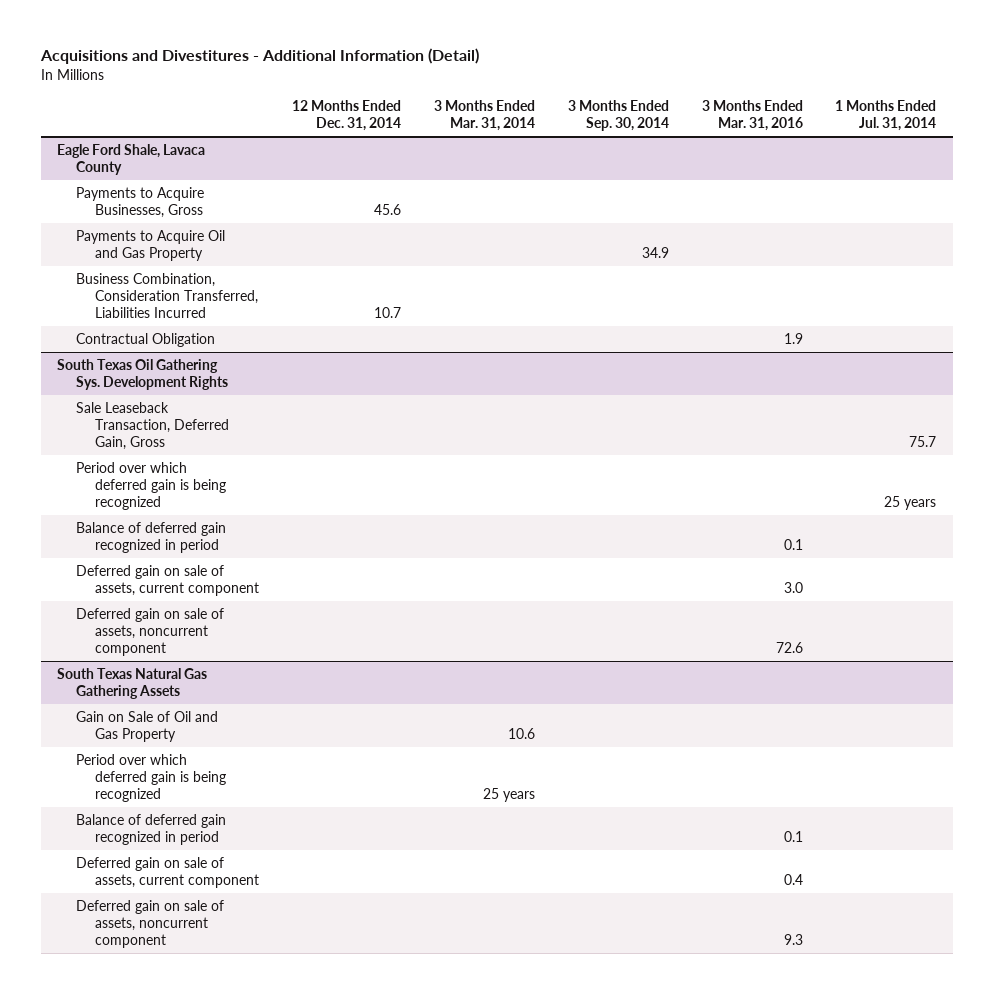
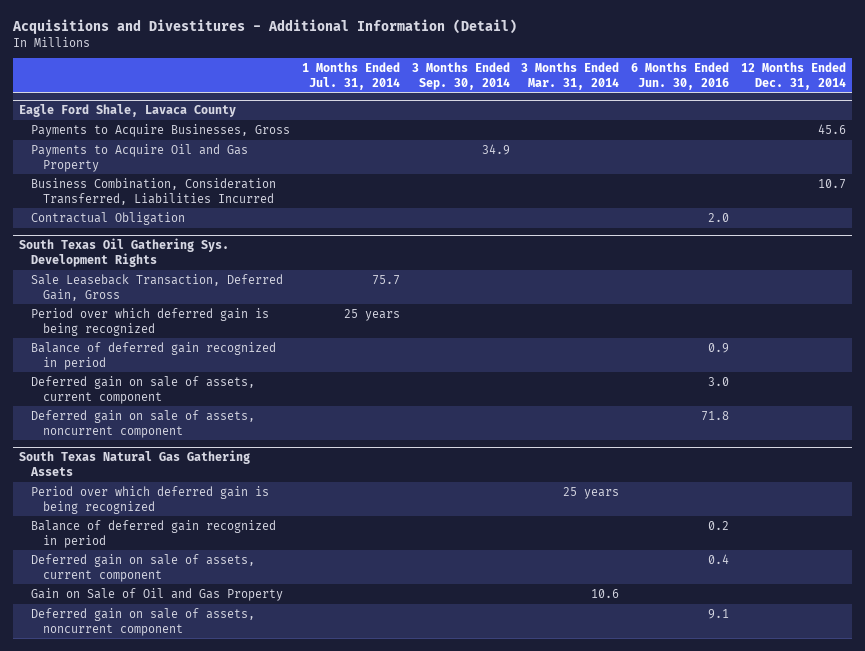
- | 12 Months Ended Dec. 31, 2014 | 3 Months Ended Mar. 31, 2014 | 3 Months Ended Sep. 30, 2014 | 3 Months Ended Mar. 31, 2016 | 1 Months Ended Jul. 31, 2014
+ | 1 Months Ended Jul. 31, 2014 | 3 Months Ended Sep. 30, 2014 | 3 Months Ended Mar. 31, 2014 | 6 Months Ended Jun. 30, 2016 | 12 Months Ended Dec. 31, 2014
@ South Texas Natural Gas Gathering Assets
moved down: Gain on Sale of Oil and Gas Property | | | 10.6 | |

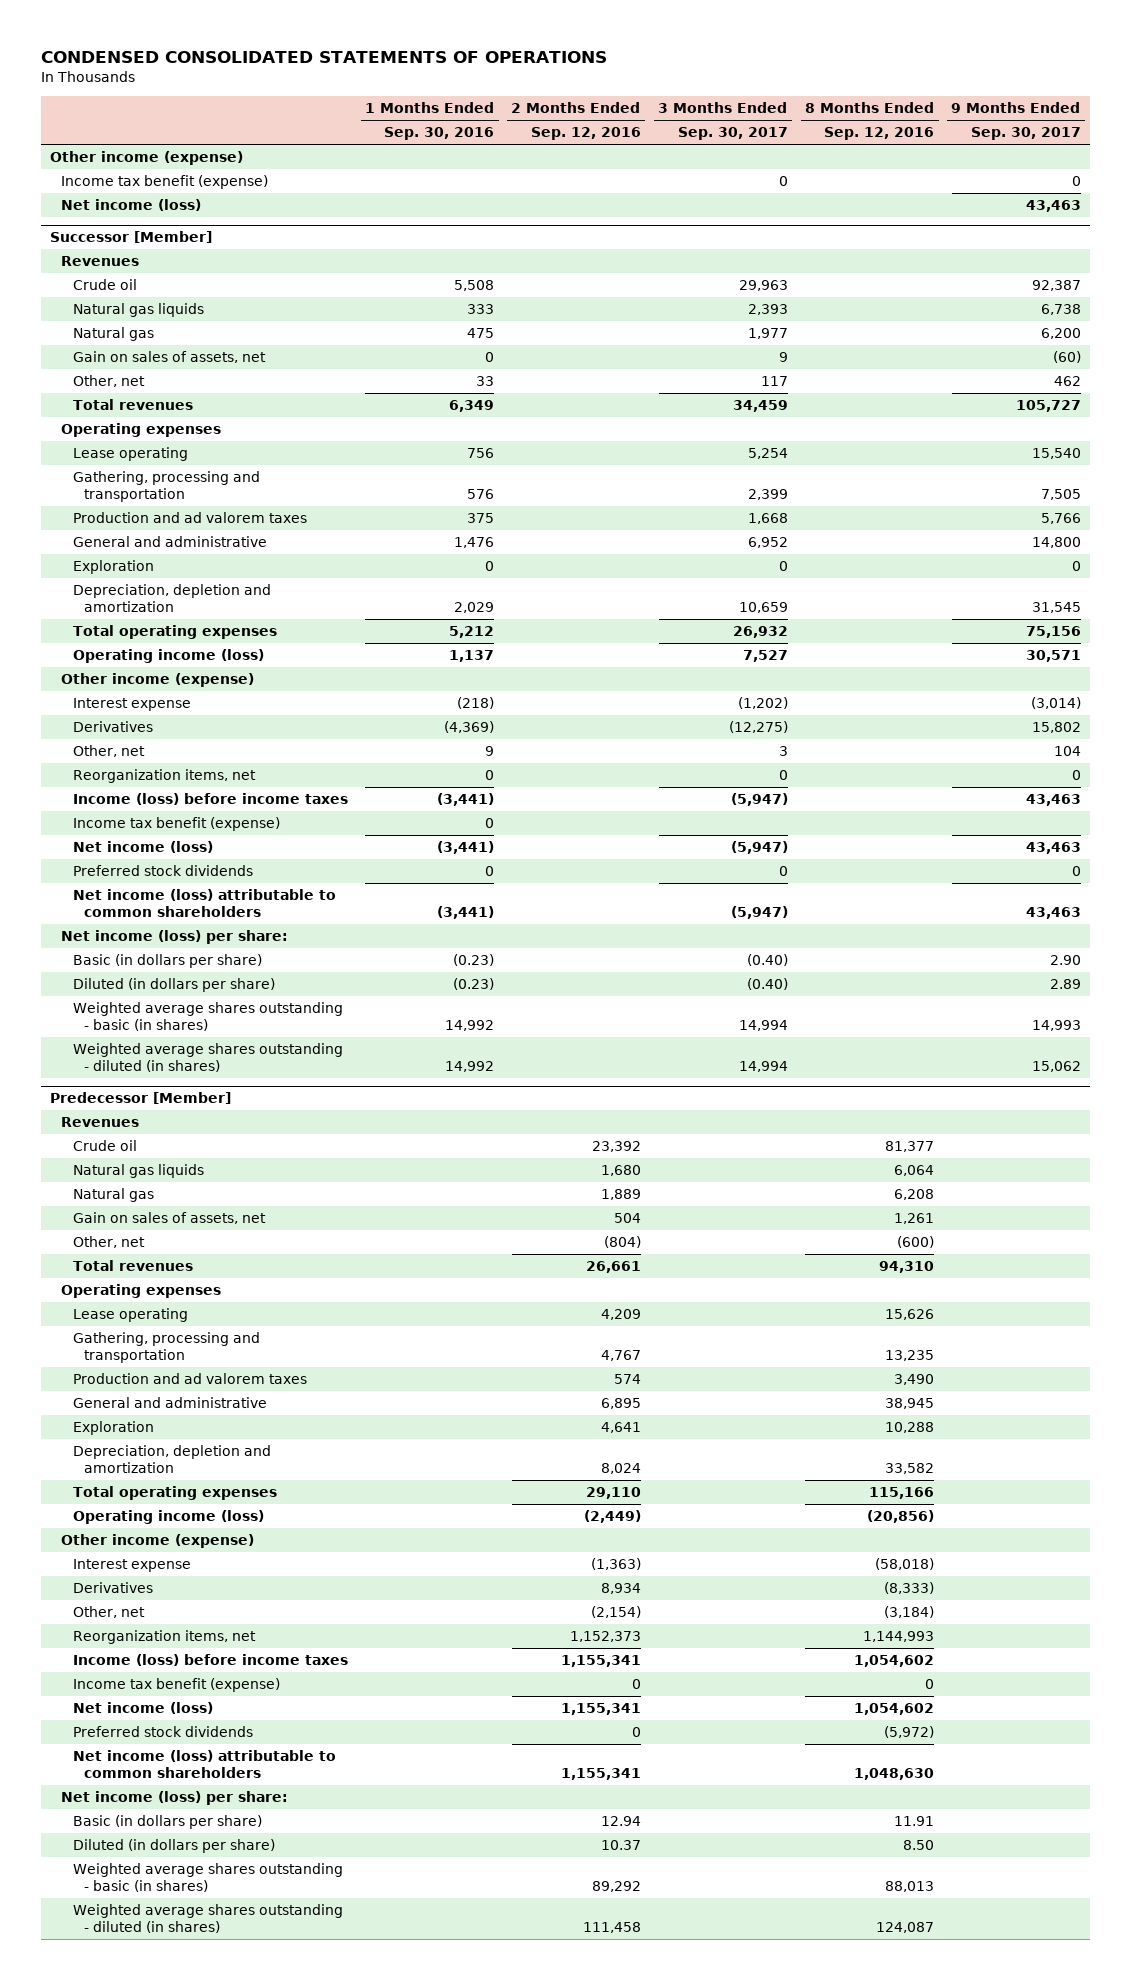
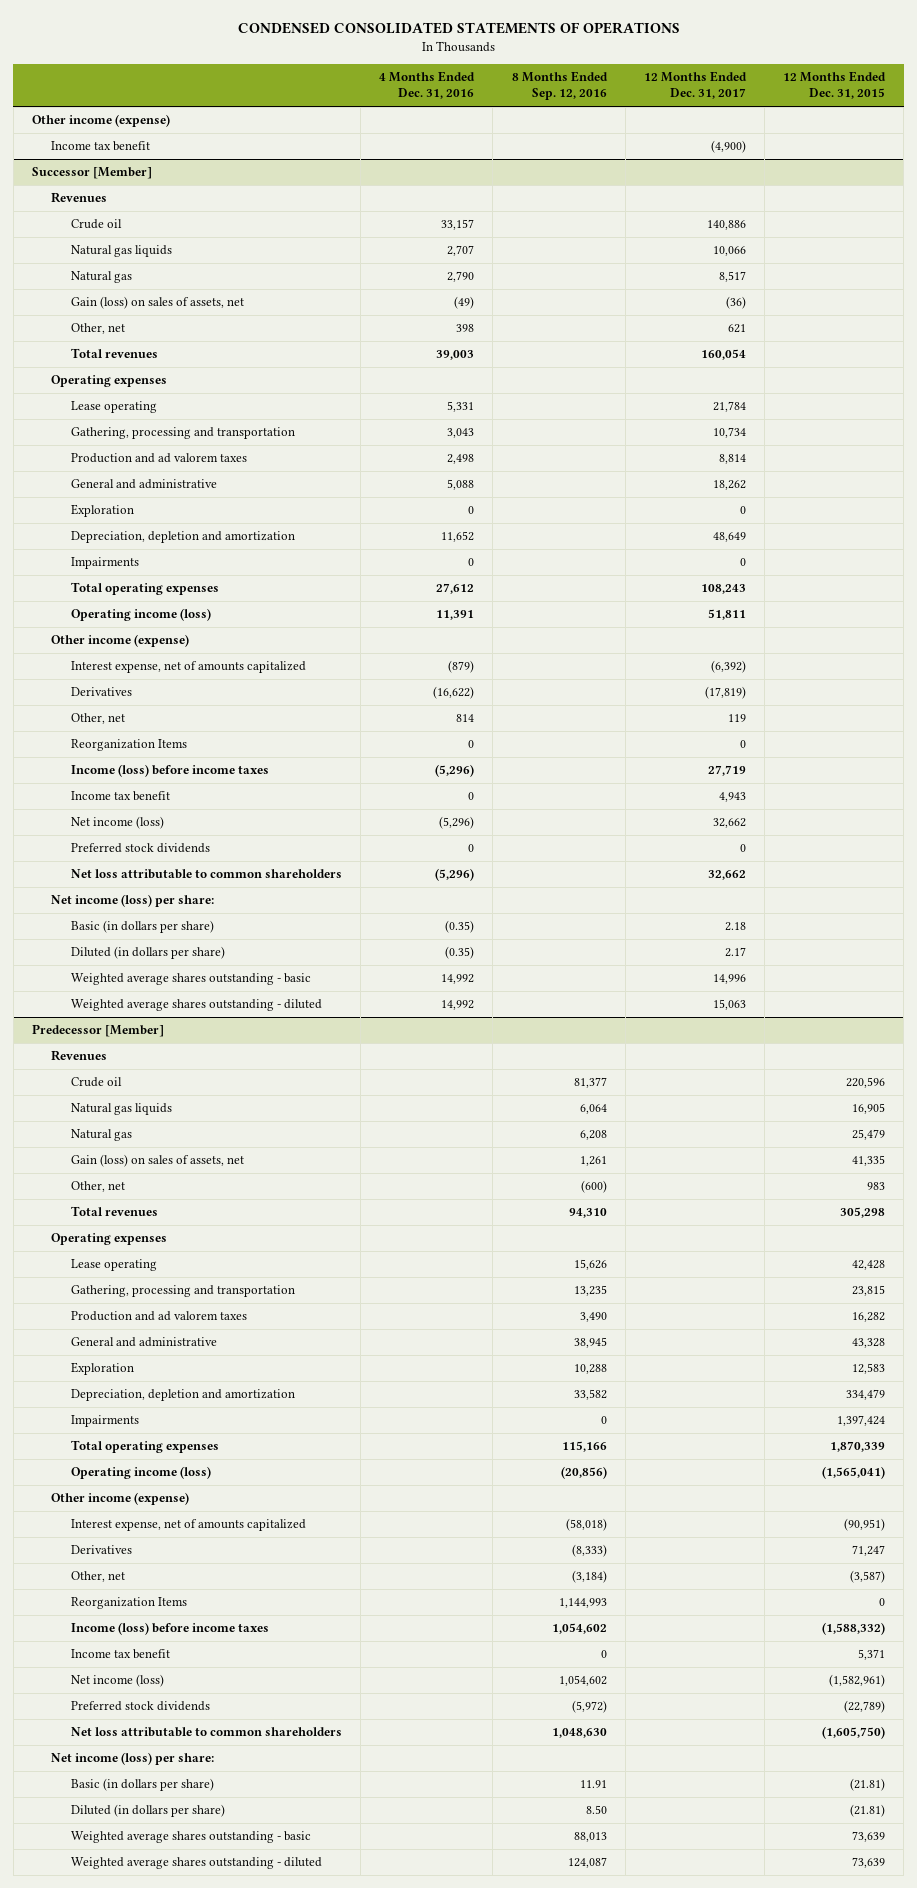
- | 1 Months Ended Sep. 30, 2016 | 2 Months Ended Sep. 12, 2016 | 3 Months Ended Sep. 30, 2017 | 8 Months Ended Sep. 12, 2016 | 9 Months Ended Sep. 30, 2017
+ | 4 Months Ended Dec. 31, 2016 | 8 Months Ended Sep. 12, 2016 | 12 Months Ended Dec. 31, 2017 | 12 Months Ended Dec. 31, 2015
- Income tax benefit (expense) | | | 0 | | 0
- Net income (loss) | | | | | 43,463
+ Income tax benefit | | | (4,900) |
@ Successor [Member]
- Gain on sales of assets, net | 0 | | 9 | | (60)
+ Gain (loss) on sales of assets, net | (49) | | (36) |
+ Impairments | 0 | | 0 |
- Interest expense | (218) | | (1,202) | | (3,014)
+ Interest expense, net of amounts capitalized | (879) | | (6,392) |
- Reorganization items, net | 0 | | 0 | | 0
+ Reorganization Items | 0 | | 0 |
- Income tax benefit (expense) | 0 | | | |
+ Income tax benefit | 0 | | 4,943 |
- Net income (loss) attributable to common shareholders | (3,441) | | (5,947) | | 43,463
+ Net loss attributable to common shareholders | (5,296) | | 32,662 |
- Weighted average shares outstanding - basic (in shares) | 14,992 | | 14,994 | | 14,993
- Weighted average shares outstanding - diluted (in shares) | 14,992 | | 14,994 | | 15,062
+ Weighted average shares outstanding - basic | 14,992 | | 14,996 |
+ Weighted average shares outstanding - diluted | 14,992 | | 15,063 |
@ Predecessor [Member]
- Gain on sales of assets, net | | 504 | | 1,261 |
+ Gain (loss) on sales of assets, net | | 1,261 | | 41,335
+ Impairments | | 0 | | 1,397,424
- Interest expense | | (1,363) | | (58,018) |
+ Interest expense, net of amounts capitalized | | (58,018) | | (90,951)
- Reorganization items, net | | 1,152,373 | | 1,144,993 |
+ Reorganization Items | | 1,144,993 | | 0
- Income tax benefit (expense) | | 0 | | 0 |
+ Income tax benefit | | 0 | | 5,371
- Net income (loss) attributable to common shareholders | | 1,155,341 | | 1,048,630 |
+ Net loss attributable to common shareholders | | 1,048,630 | | (1,605,750)
- Weighted average shares outstanding - basic (in shares) | | 89,292 | | 88,013 |
- Weighted average shares outstanding - diluted (in shares) | | 111,458 | | 124,087 |
+ Weighted average shares outstanding - basic | | 88,013 | | 73,639
+ Weighted average shares outstanding - diluted | | 124,087 | | 73,639

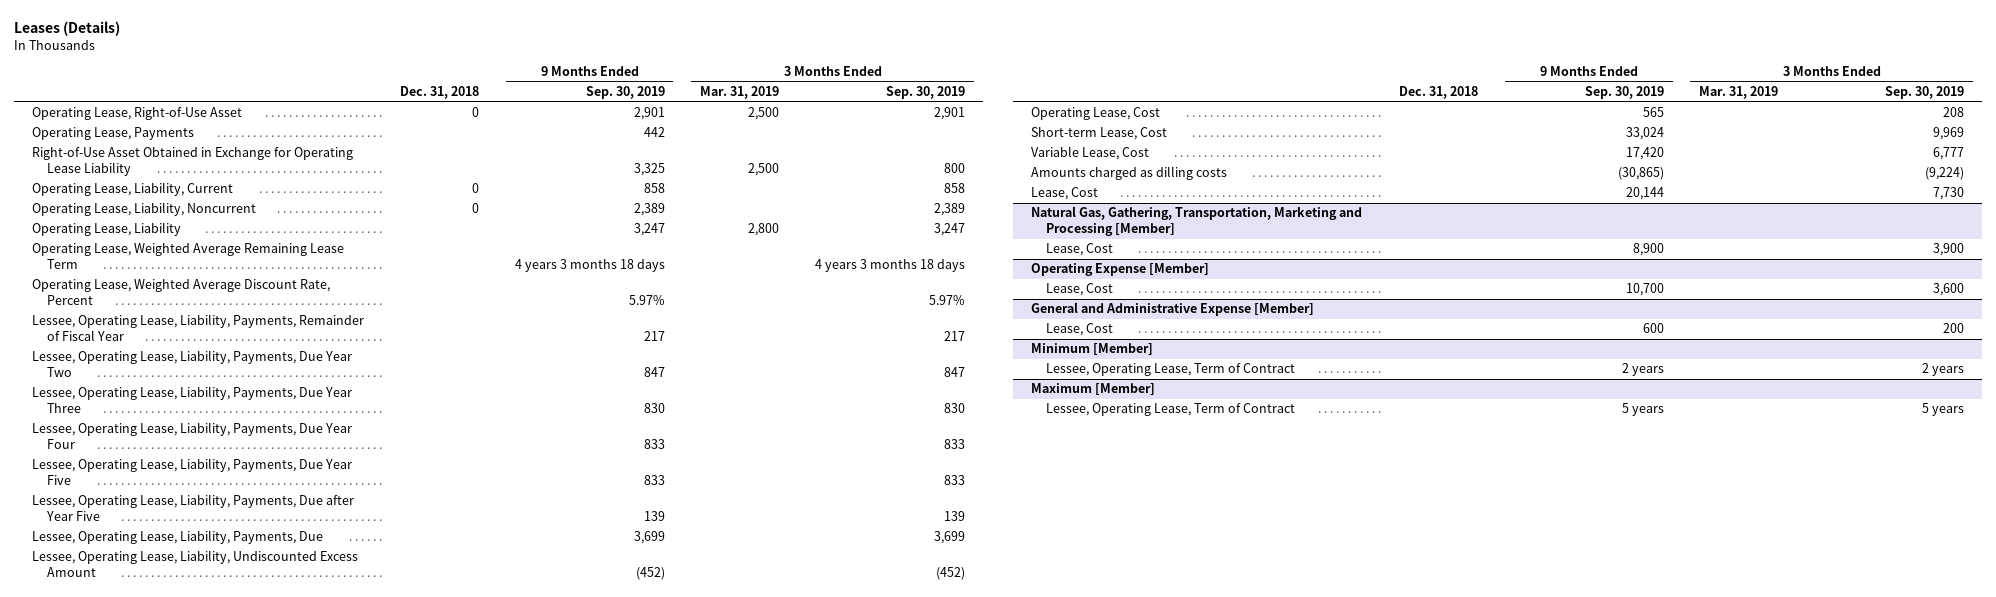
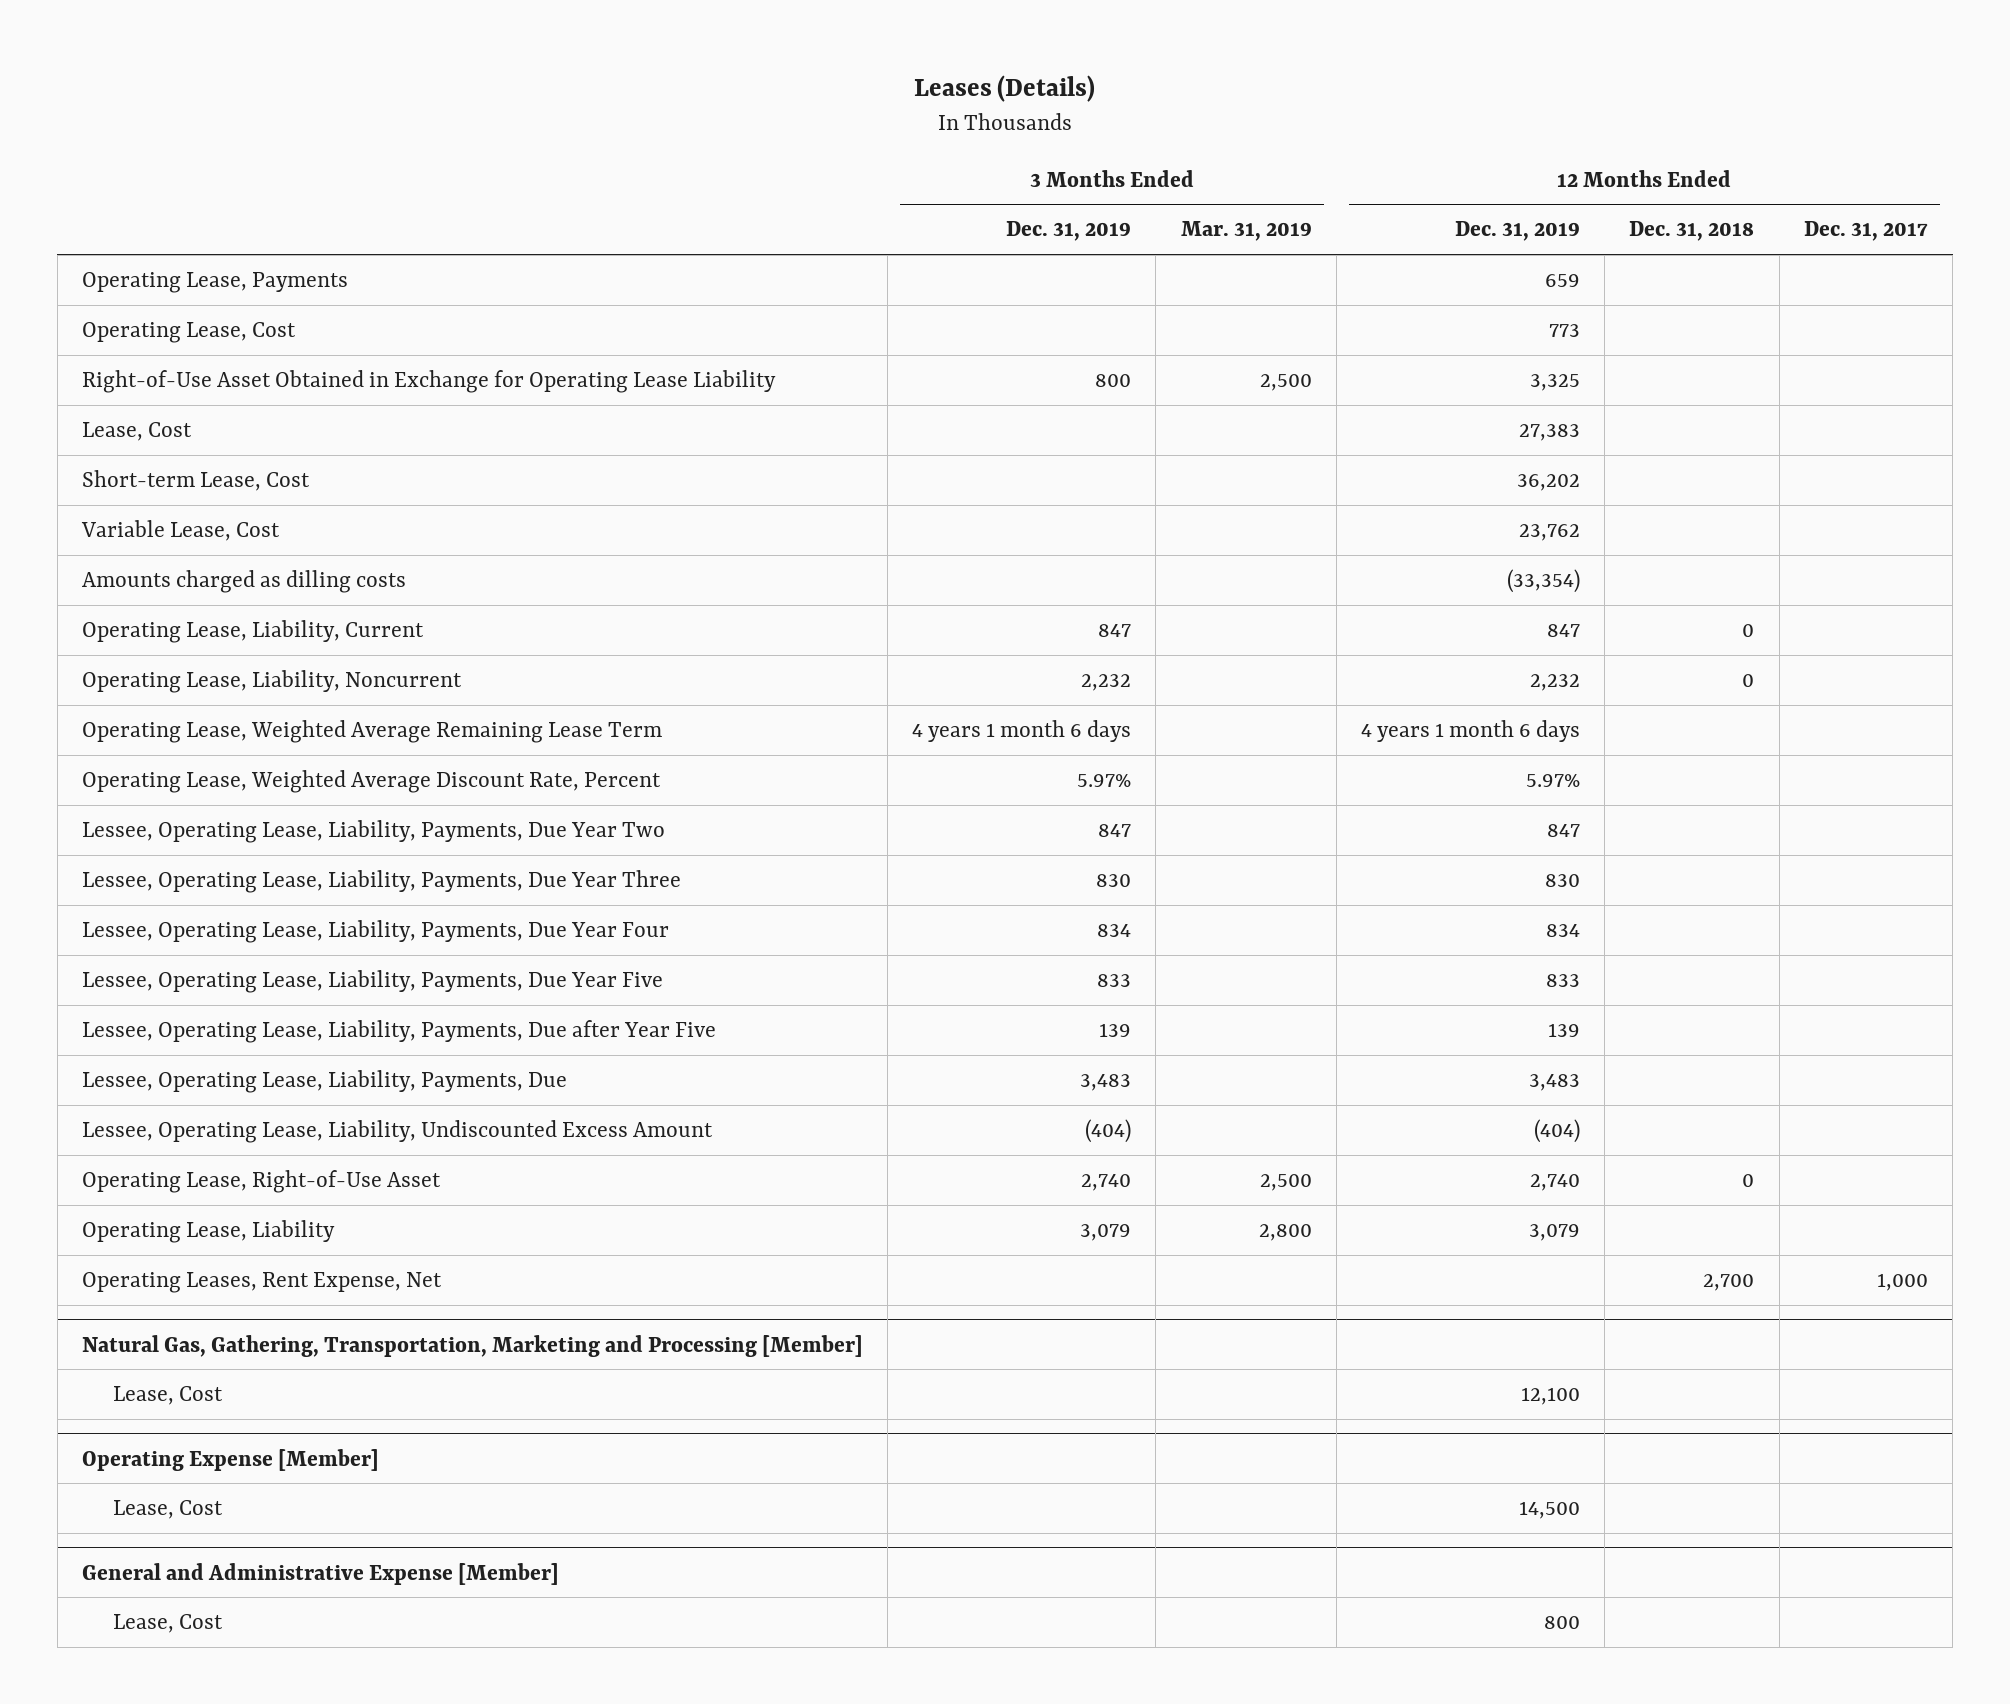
- | Dec. 31, 2018 | 9 Months Ended Sep. 30, 2019 | 3 Months Ended Mar. 31, 2019 | 3 Months Ended Sep. 30, 2019
+ | 3 Months Ended Dec. 31, 2019 | 3 Months Ended Mar. 31, 2019 | 12 Months Ended Dec. 31, 2019 | 12 Months Ended Dec. 31, 2018 | 12 Months Ended Dec. 31, 2017
moved up: Operating Lease, Cost | | | 773 | |
moved up: Lease, Cost | | | 27,383 | |
moved up: Short-term Lease, Cost | | | 36,202 | |
moved up: Variable Lease, Cost | | | 23,762 | |
moved up: Amounts charged as dilling costs | | | (33,354) | |
- Lessee, Operating Lease, Liability, Payments, Remainder of Fiscal Year | | 217 | | 217
moved down: Operating Lease, Right-of-Use Asset | 2,740 | 2,500 | 2,740 | 0 |
moved down: Operating Lease, Liability | 3,079 | 2,800 | 3,079 | |
+ Operating Leases, Rent Expense, Net | | | | 2,700 | 1,000
- Minimum [Member]
- Lessee, Operating Lease, Term of Contract | | 2 years | | 2 years
- Maximum [Member]
- Lessee, Operating Lease, Term of Contract | | 5 years | | 5 years

